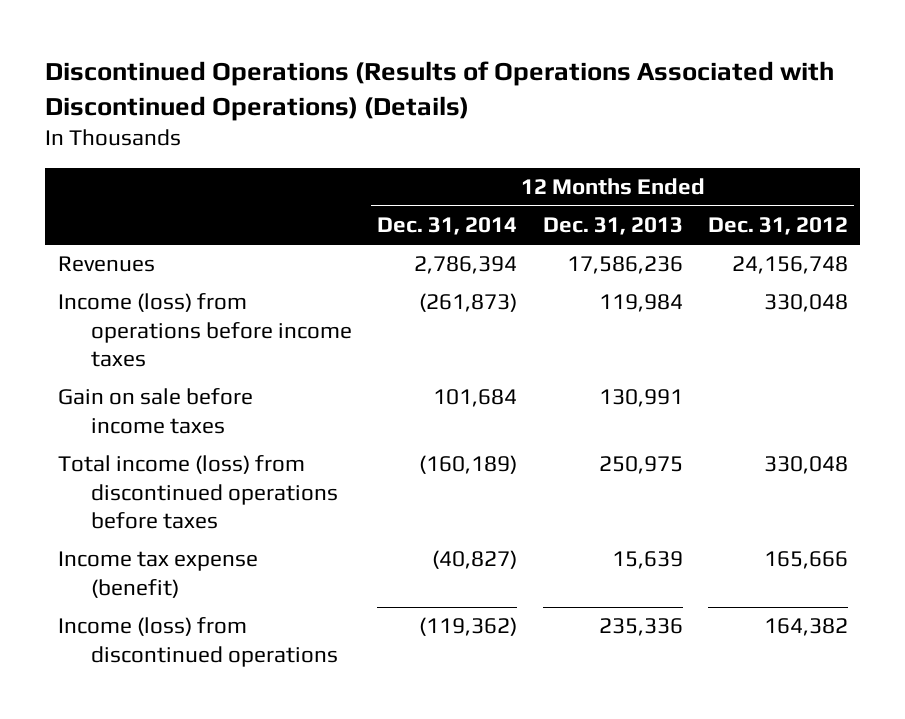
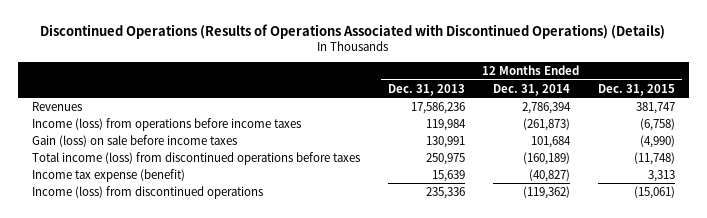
- | 12 Months Ended Dec. 31, 2014 | 12 Months Ended Dec. 31, 2013 | 12 Months Ended Dec. 31, 2012
+ | 12 Months Ended Dec. 31, 2013 | 12 Months Ended Dec. 31, 2014 | 12 Months Ended Dec. 31, 2015
- Gain on sale before income taxes | 101,684 | 130,991 |
+ Gain (loss) on sale before income taxes | 130,991 | 101,684 | (4,990)

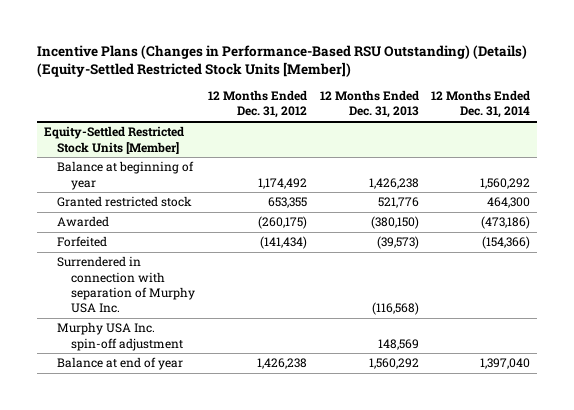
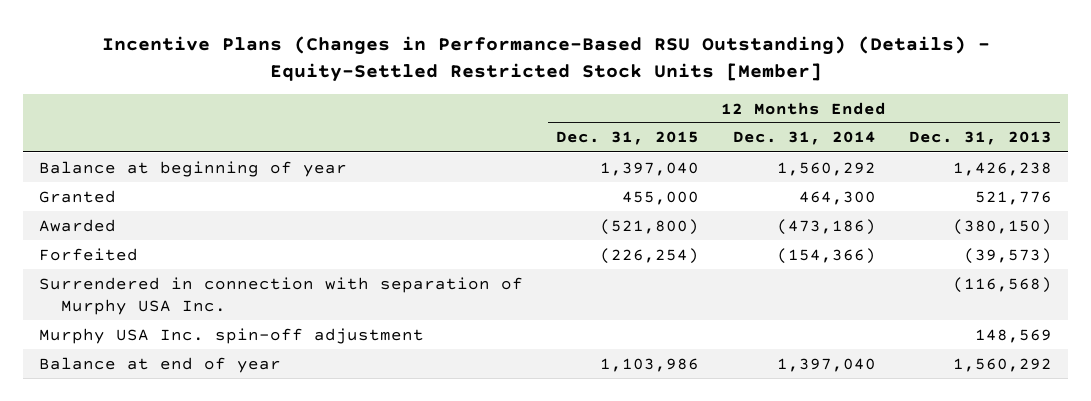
- Incentive Plans (Changes in Performance-Based RSU Outstanding) (Details) (Equity-Settled Restricted Stock Units [Member])
+ Incentive Plans (Changes in Performance-Based RSU Outstanding) (Details) - Equity-Settled Restricted Stock Units [Member]
- | 12 Months Ended Dec. 31, 2012 | 12 Months Ended Dec. 31, 2013 | 12 Months Ended Dec. 31, 2014
+ | 12 Months Ended Dec. 31, 2015 | 12 Months Ended Dec. 31, 2014 | 12 Months Ended Dec. 31, 2013
- Equity-Settled Restricted Stock Units [Member]
- Granted restricted stock | 653,355 | 521,776 | 464,300
+ Granted | 455,000 | 464,300 | 521,776

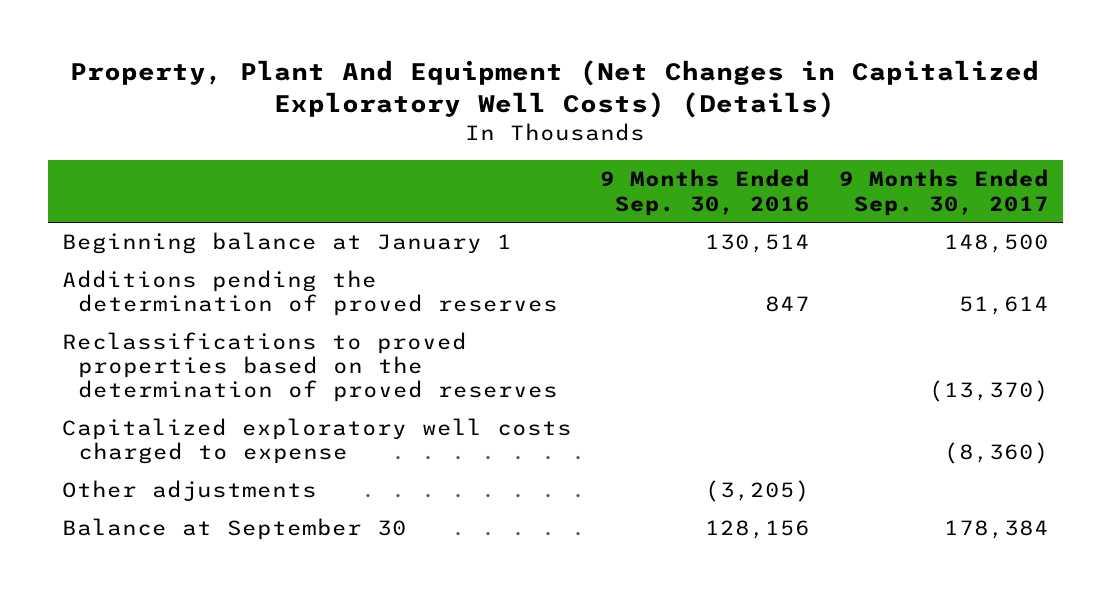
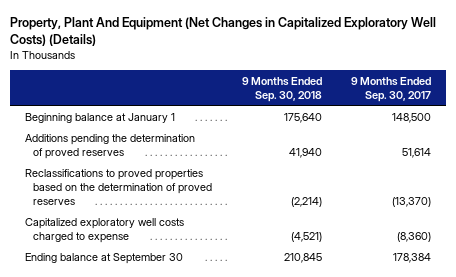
- | 9 Months Ended Sep. 30, 2016 | 9 Months Ended Sep. 30, 2017
+ | 9 Months Ended Sep. 30, 2018 | 9 Months Ended Sep. 30, 2017
- Other adjustments | (3,205) |
- Balance at September 30 | 128,156 | 178,384
+ Ending balance at September 30 | 210,845 | 178,384

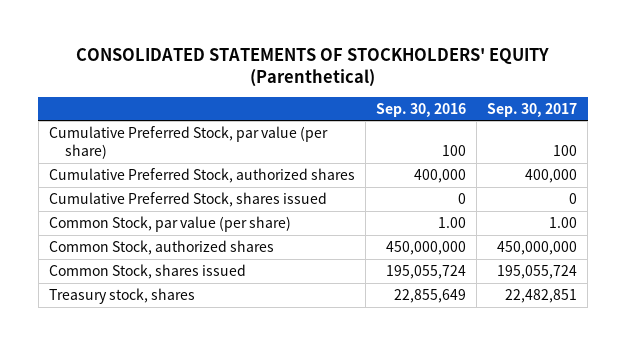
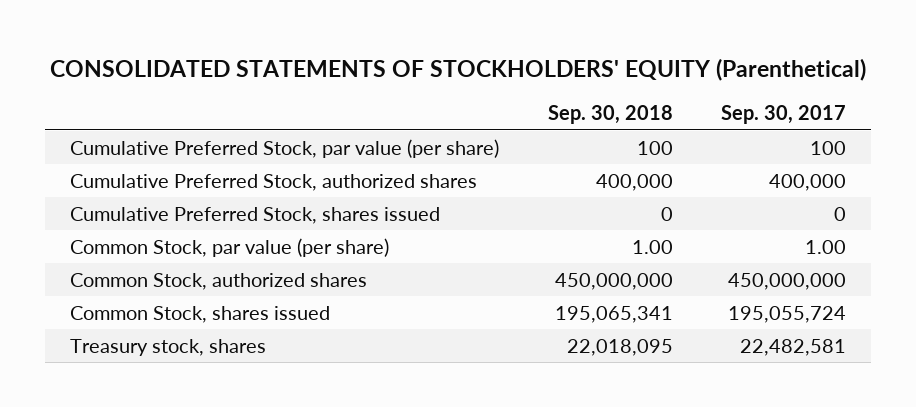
- | Sep. 30, 2016 | Sep. 30, 2017
+ | Sep. 30, 2018 | Sep. 30, 2017
- Treasury stock, shares | 22,855,649 | 22,482,851
+ Treasury stock, shares | 22,018,095 | 22,482,581

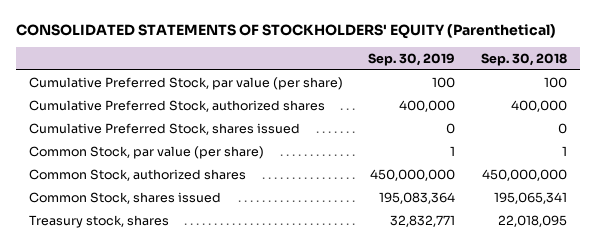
- | Sep. 30, 2018 | Sep. 30, 2017
+ | Sep. 30, 2019 | Sep. 30, 2018
- Common Stock, par value (per share) | 1.00 | 1.00
+ Common Stock, par value (per share) | 1 | 1

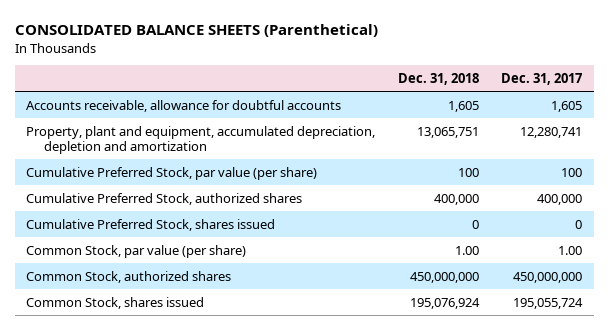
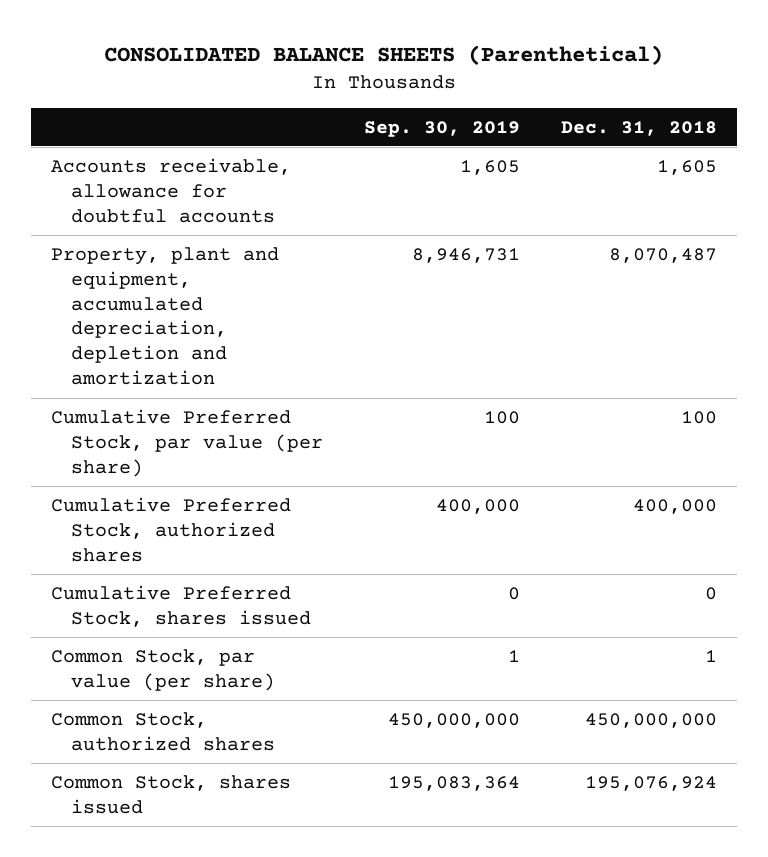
- | Dec. 31, 2018 | Dec. 31, 2017
+ | Sep. 30, 2019 | Dec. 31, 2018
- Property, plant and equipment, accumulated depreciation, depletion and amortization | 13,065,751 | 12,280,741
+ Property, plant and equipment, accumulated depreciation, depletion and amortization | 8,946,731 | 8,070,487
- Common Stock, par value (per share) | 1.00 | 1.00
+ Common Stock, par value (per share) | 1 | 1

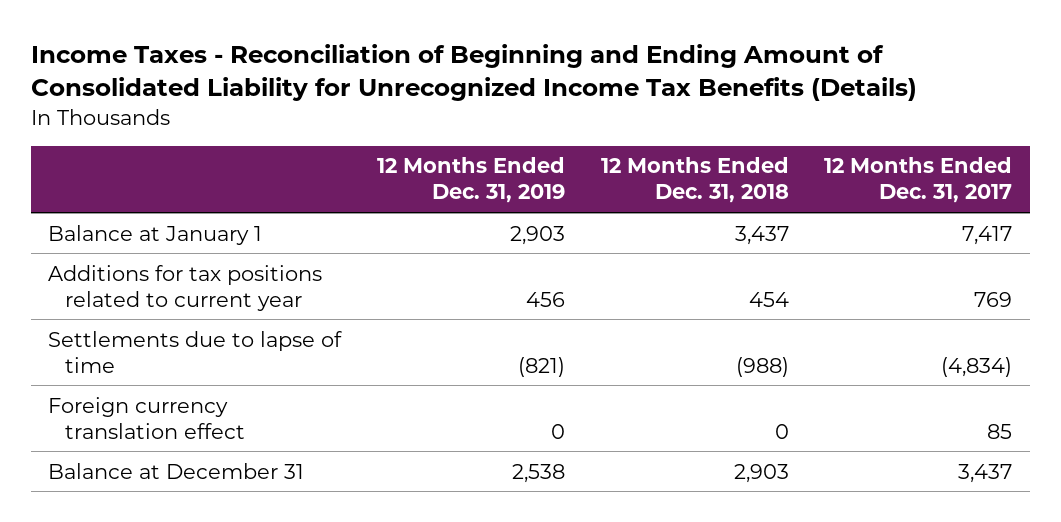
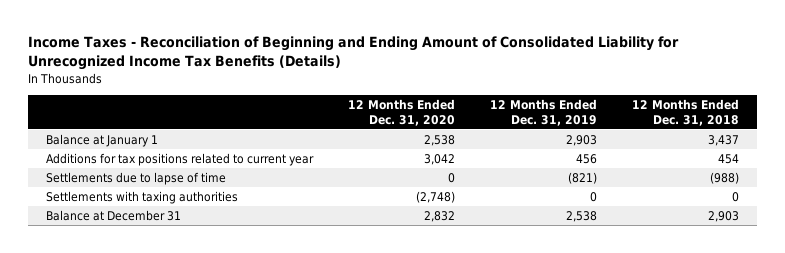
- | 12 Months Ended Dec. 31, 2019 | 12 Months Ended Dec. 31, 2018 | 12 Months Ended Dec. 31, 2017
+ | 12 Months Ended Dec. 31, 2020 | 12 Months Ended Dec. 31, 2019 | 12 Months Ended Dec. 31, 2018
- Foreign currency translation effect | 0 | 0 | 85
+ Settlements with taxing authorities | (2,748) | 0 | 0

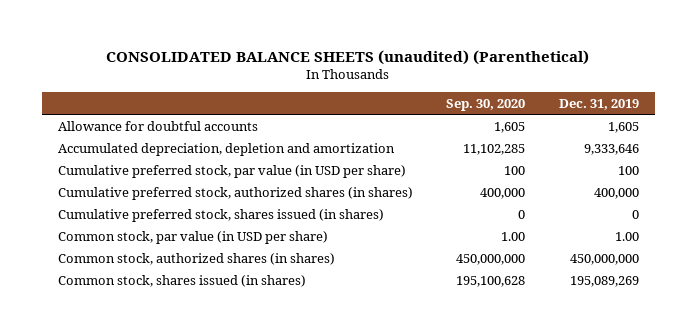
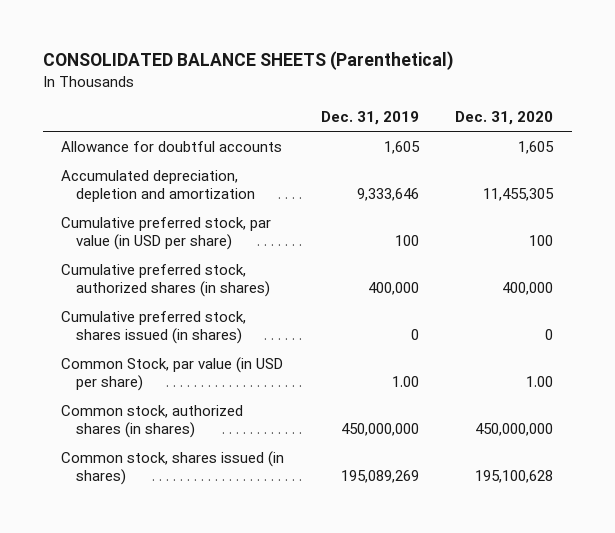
- CONSOLIDATED BALANCE SHEETS (unaudited) (Parenthetical)
+ CONSOLIDATED BALANCE SHEETS (Parenthetical)
- | Sep. 30, 2020 | Dec. 31, 2019
+ | Dec. 31, 2019 | Dec. 31, 2020
- Common stock, par value (in USD per share) | 1.00 | 1.00
+ Common Stock, par value (in USD per share) | 1.00 | 1.00

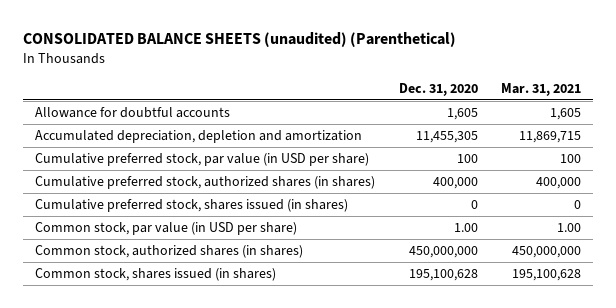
- CONSOLIDATED BALANCE SHEETS (Parenthetical)
+ CONSOLIDATED BALANCE SHEETS (unaudited) (Parenthetical)
- | Dec. 31, 2019 | Dec. 31, 2020
+ | Dec. 31, 2020 | Mar. 31, 2021
- Common Stock, par value (in USD per share) | 1.00 | 1.00
+ Common stock, par value (in USD per share) | 1.00 | 1.00

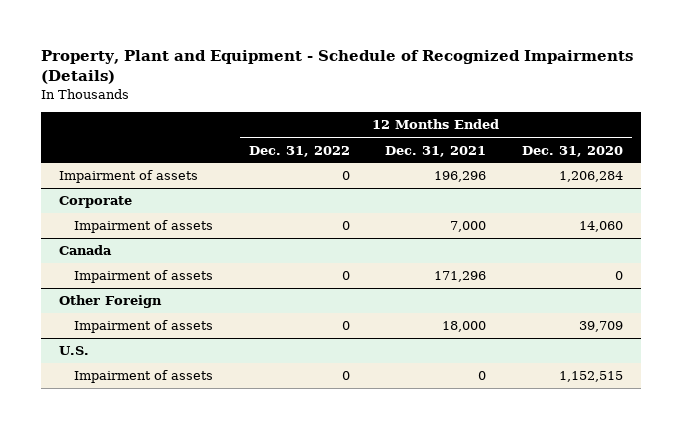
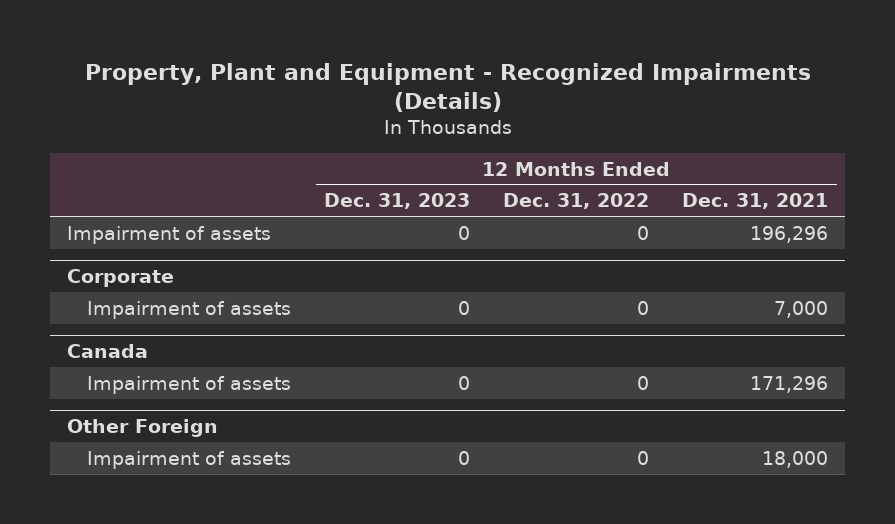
- Property, Plant and Equipment - Schedule of Recognized Impairments (Details)
+ Property, Plant and Equipment - Recognized Impairments (Details)
- | 12 Months Ended Dec. 31, 2022 | 12 Months Ended Dec. 31, 2021 | 12 Months Ended Dec. 31, 2020
+ | 12 Months Ended Dec. 31, 2023 | 12 Months Ended Dec. 31, 2022 | 12 Months Ended Dec. 31, 2021
- U.S.
- Impairment of assets | 0 | 0 | 1,152,515

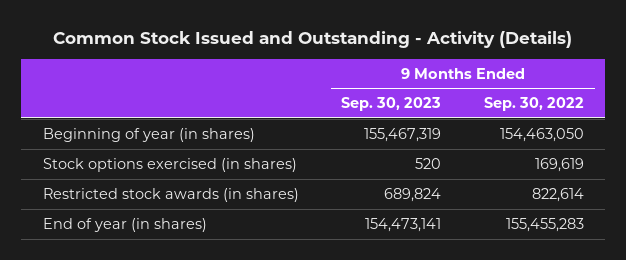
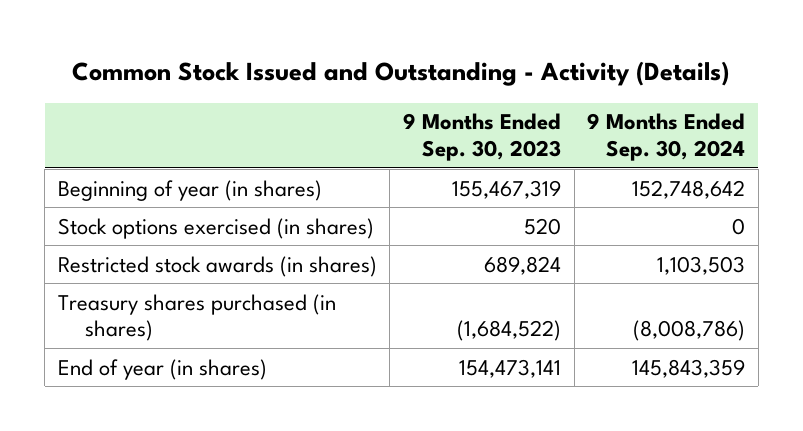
- | 9 Months Ended Sep. 30, 2023 | 9 Months Ended Sep. 30, 2022
+ | 9 Months Ended Sep. 30, 2023 | 9 Months Ended Sep. 30, 2024
+ Treasury shares purchased (in shares) | (1,684,522) | (8,008,786)

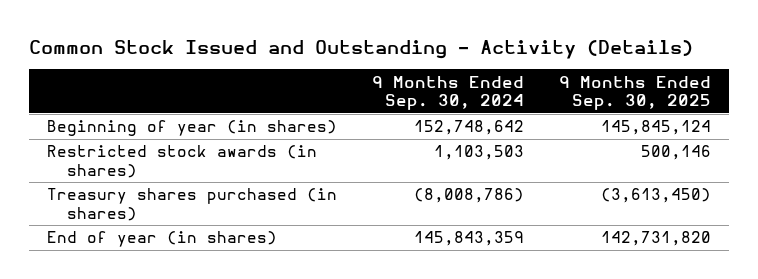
- | 9 Months Ended Sep. 30, 2023 | 9 Months Ended Sep. 30, 2024
+ | 9 Months Ended Sep. 30, 2024 | 9 Months Ended Sep. 30, 2025
- Stock options exercised (in shares) | 520 | 0

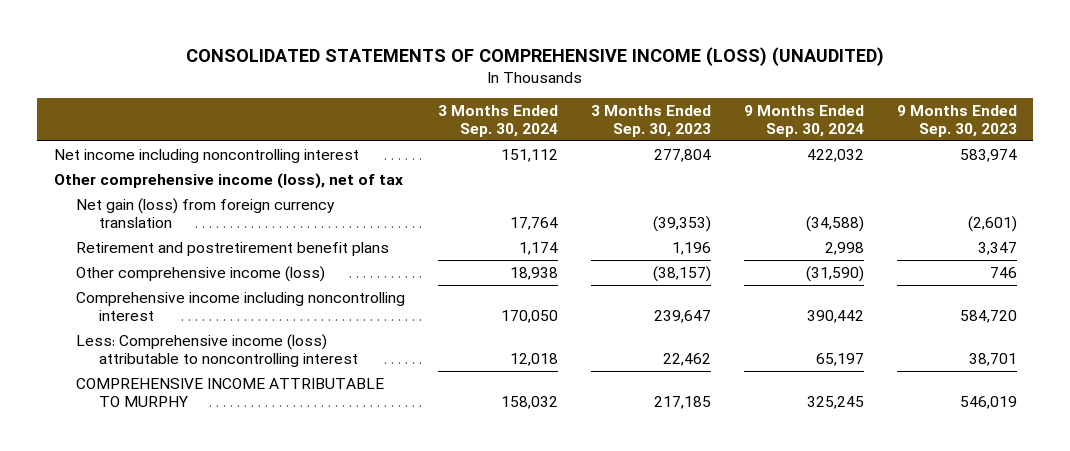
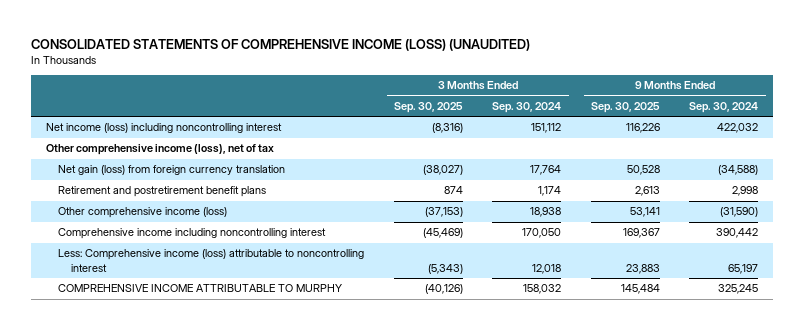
- | 3 Months Ended Sep. 30, 2024 | 3 Months Ended Sep. 30, 2023 | 9 Months Ended Sep. 30, 2024 | 9 Months Ended Sep. 30, 2023
+ | 3 Months Ended Sep. 30, 2025 | 3 Months Ended Sep. 30, 2024 | 9 Months Ended Sep. 30, 2025 | 9 Months Ended Sep. 30, 2024
- Net income including noncontrolling interest | 151,112 | 277,804 | 422,032 | 583,974
+ Net income (loss) including noncontrolling interest | (8,316) | 151,112 | 116,226 | 422,032

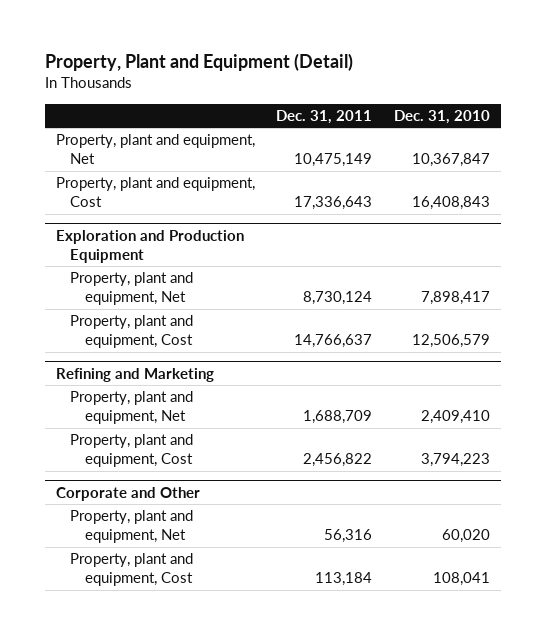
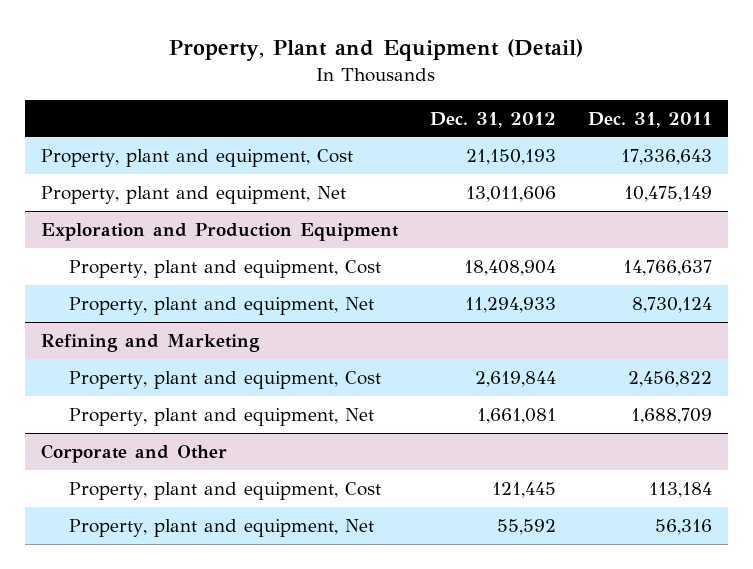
- | Dec. 31, 2011 | Dec. 31, 2010
+ | Dec. 31, 2012 | Dec. 31, 2011
moved down: Property, plant and equipment, Net | 13,011,606 | 10,475,149
@ Exploration and Production Equipment
moved down: Property, plant and equipment, Net | 11,294,933 | 8,730,124
@ Refining and Marketing
moved down: Property, plant and equipment, Net | 1,661,081 | 1,688,709
@ Corporate and Other
moved down: Property, plant and equipment, Net | 55,592 | 56,316

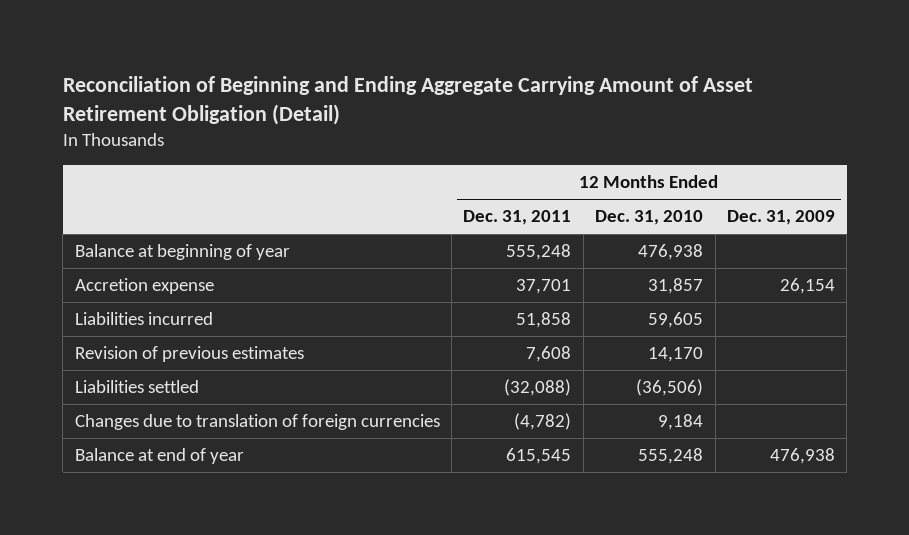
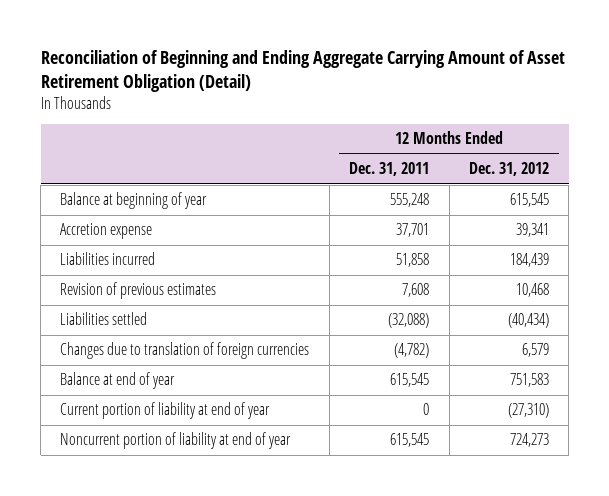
- | 12 Months Ended Dec. 31, 2011 | 12 Months Ended Dec. 31, 2010 | 12 Months Ended Dec. 31, 2009
+ | 12 Months Ended Dec. 31, 2011 | 12 Months Ended Dec. 31, 2012
+ Current portion of liability at end of year | 0 | (27,310)
+ Noncurrent portion of liability at end of year | 615,545 | 724,273

